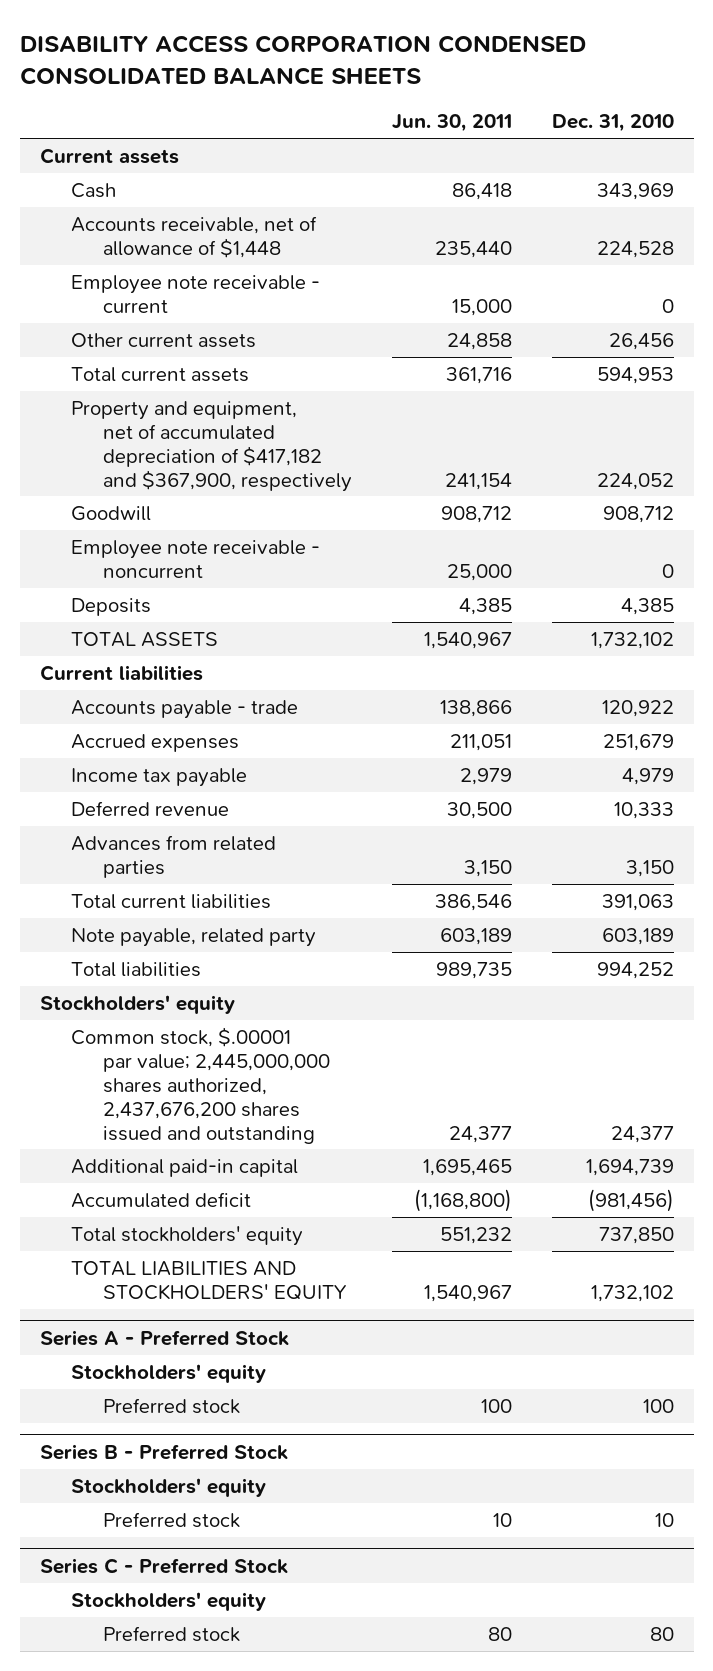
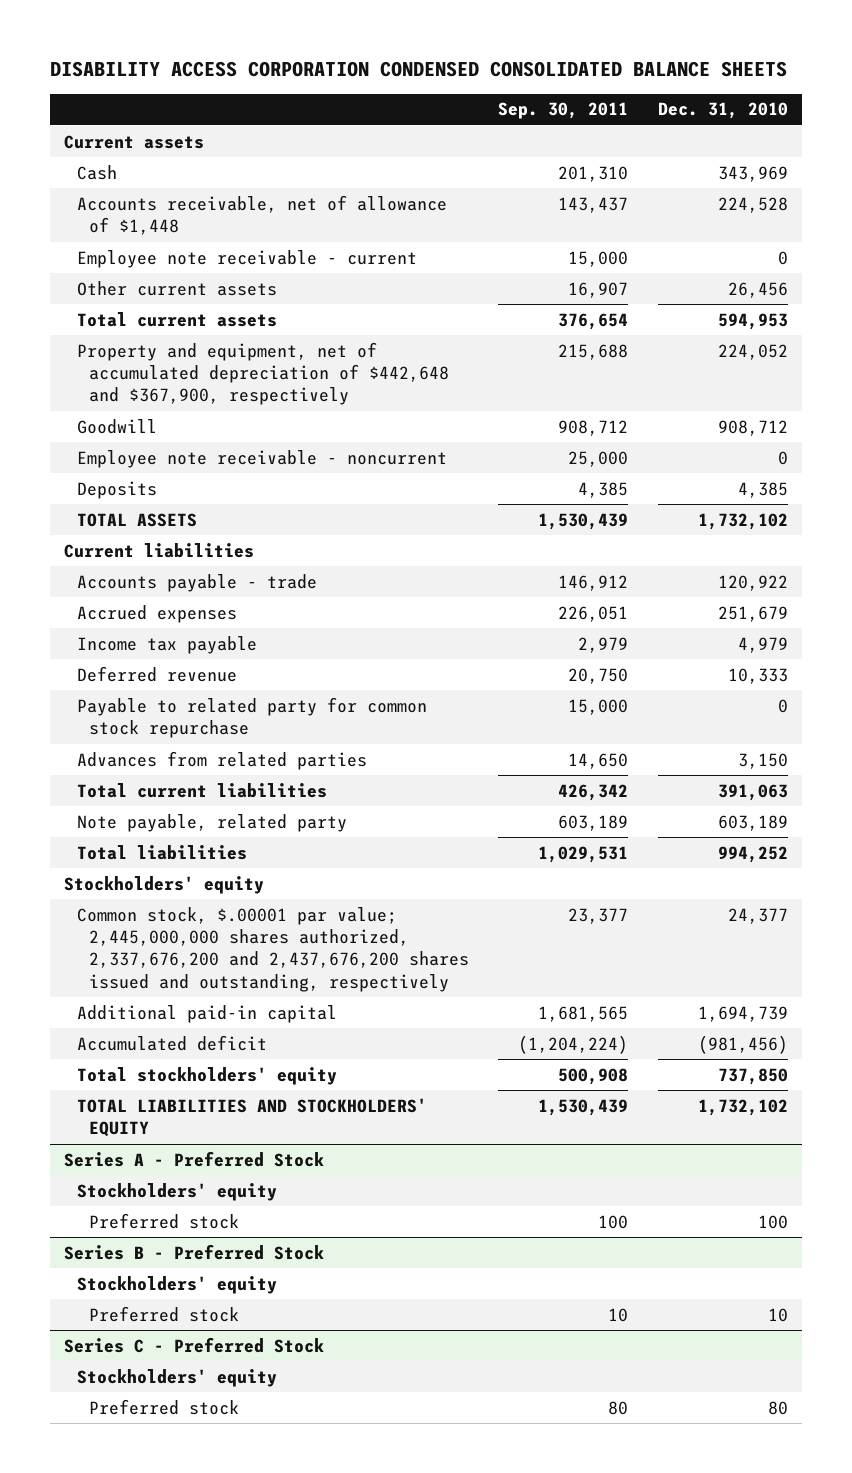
- | Jun. 30, 2011 | Dec. 31, 2010
+ | Sep. 30, 2011 | Dec. 31, 2010
- Property and equipment, net of accumulated depreciation of $417,182 and $367,900, respectively | 241,154 | 224,052
+ Property and equipment, net of accumulated depreciation of $442,648 and $367,900, respectively | 215,688 | 224,052
+ Payable to related party for common stock repurchase | 15,000 | 0
- Common stock, $.00001 par value; 2,445,000,000 shares authorized, 2,437,676,200 shares issued and outstanding | 24,377 | 24,377
+ Common stock, $.00001 par value; 2,445,000,000 shares authorized, 2,337,676,200 and 2,437,676,200 shares issued and outstanding, respectively | 23,377 | 24,377

